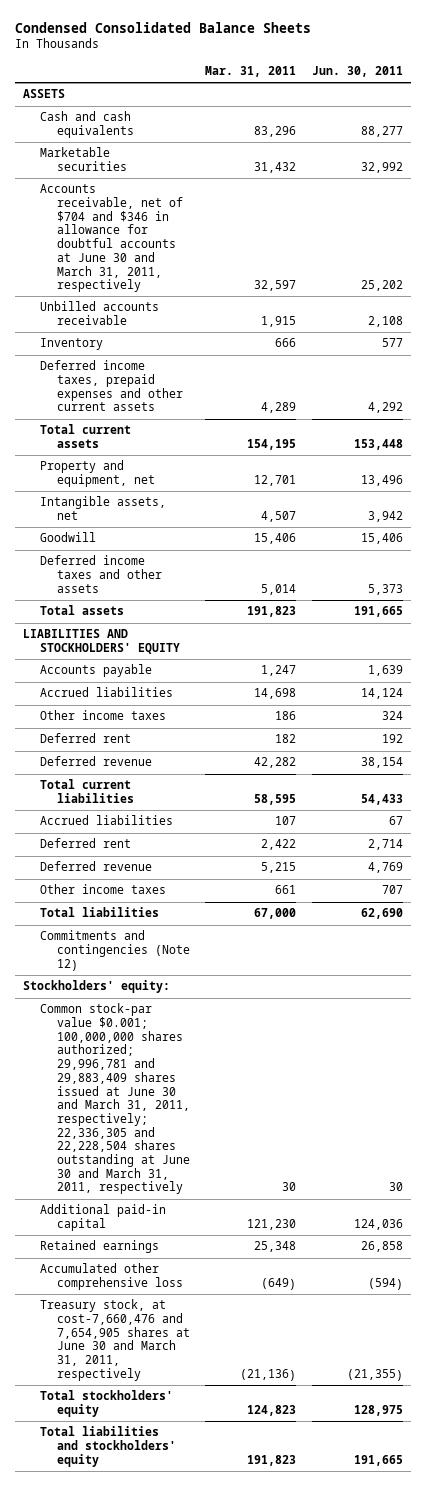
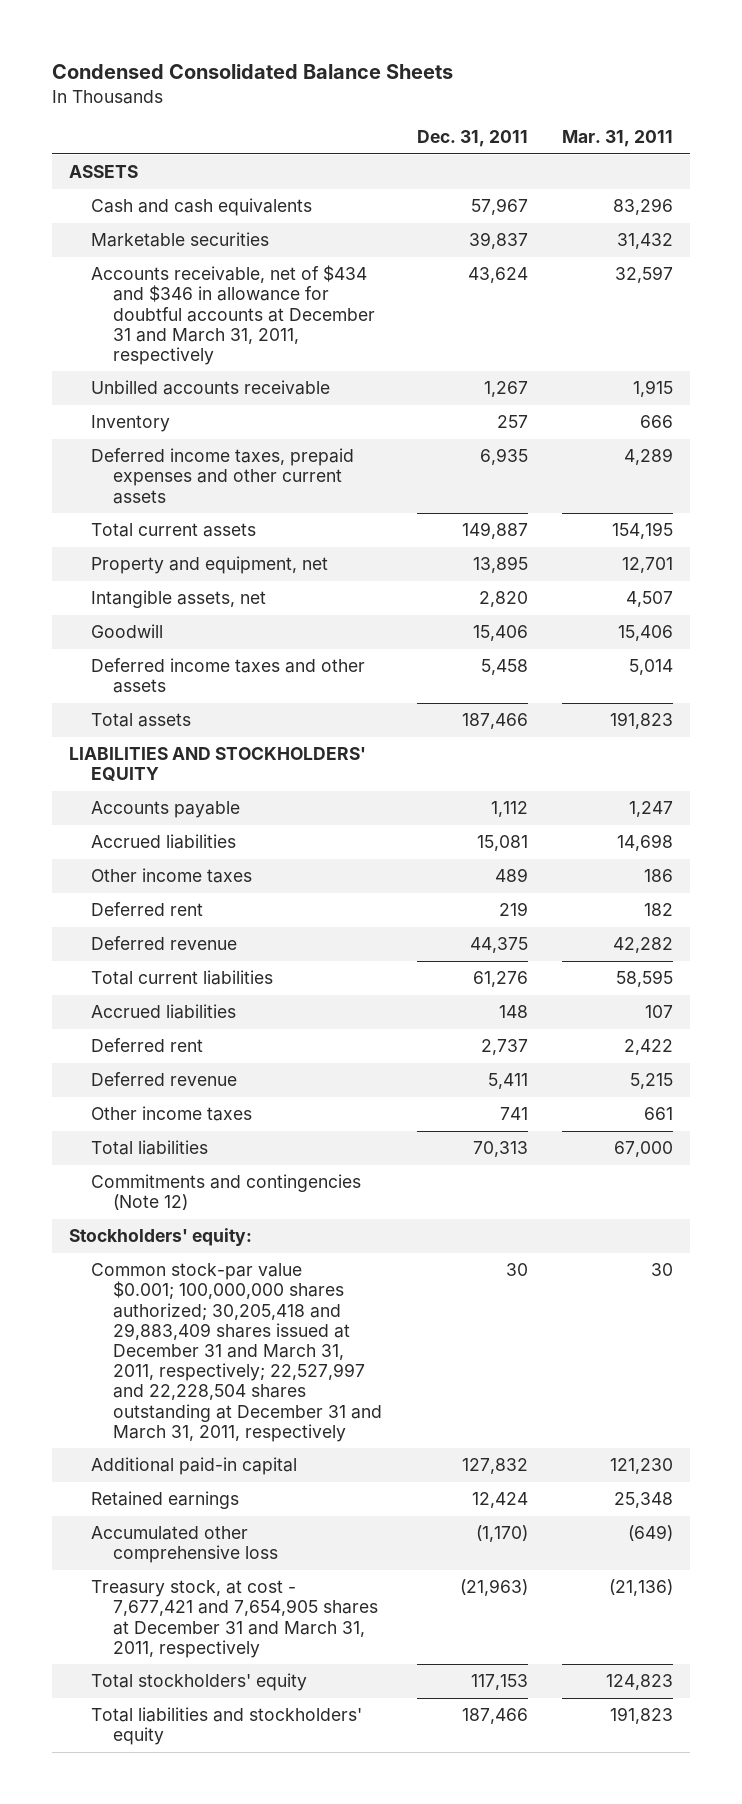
- | Mar. 31, 2011 | Jun. 30, 2011
+ | Dec. 31, 2011 | Mar. 31, 2011
- Accounts receivable, net of $704 and $346 in allowance for doubtful accounts at June 30 and March 31, 2011, respectively | 32,597 | 25,202
+ Accounts receivable, net of $434 and $346 in allowance for doubtful accounts at December 31 and March 31, 2011, respectively | 43,624 | 32,597
- Common stock-par value $0.001; 100,000,000 shares authorized; 29,996,781 and 29,883,409 shares issued at June 30 and March 31, 2011, respectively; 22,336,305 and 22,228,504 shares outstanding at June 30 and March 31, 2011, respectively | 30 | 30
+ Common stock-par value $0.001; 100,000,000 shares authorized; 30,205,418 and 29,883,409 shares issued at December 31 and March 31, 2011, respectively; 22,527,997 and 22,228,504 shares outstanding at December 31 and March 31, 2011, respectively | 30 | 30
- Treasury stock, at cost-7,660,476 and 7,654,905 shares at June 30 and March 31, 2011, respectively | (21,136) | (21,355)
+ Treasury stock, at cost - 7,677,421 and 7,654,905 shares at December 31 and March 31, 2011, respectively | (21,963) | (21,136)

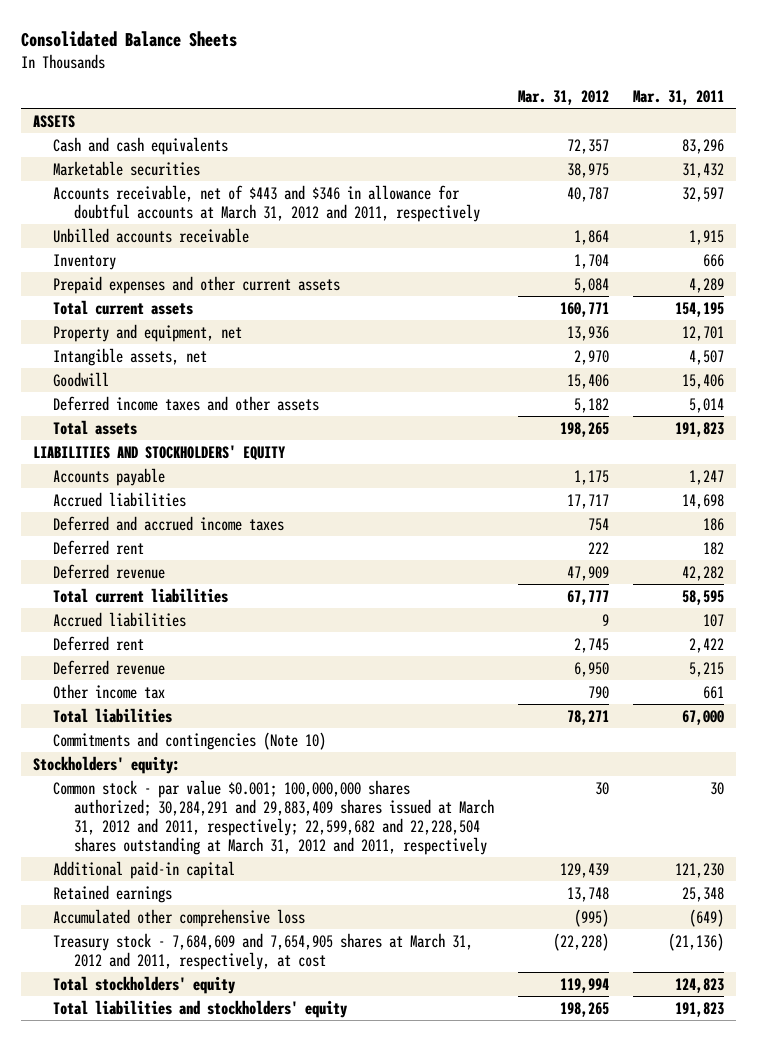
- Condensed Consolidated Balance Sheets
+ Consolidated Balance Sheets
- | Dec. 31, 2011 | Mar. 31, 2011
+ | Mar. 31, 2012 | Mar. 31, 2011
- Accounts receivable, net of $434 and $346 in allowance for doubtful accounts at December 31 and March 31, 2011, respectively | 43,624 | 32,597
+ Accounts receivable, net of $443 and $346 in allowance for doubtful accounts at March 31, 2012 and 2011, respectively | 40,787 | 32,597
- Deferred income taxes, prepaid expenses and other current assets | 6,935 | 4,289
+ Prepaid expenses and other current assets | 5,084 | 4,289
- Other income taxes | 489 | 186
+ Deferred and accrued income taxes | 754 | 186
- Other income taxes | 741 | 661
+ Other income tax | 790 | 661
- Commitments and contingencies (Note 12)
+ Commitments and contingencies (Note 10)
- Common stock-par value $0.001; 100,000,000 shares authorized; 30,205,418 and 29,883,409 shares issued at December 31 and March 31, 2011, respectively; 22,527,997 and 22,228,504 shares outstanding at December 31 and March 31, 2011, respectively | 30 | 30
+ Common stock - par value $0.001; 100,000,000 shares authorized; 30,284,291 and 29,883,409 shares issued at March 31, 2012 and 2011, respectively; 22,599,682 and 22,228,504 shares outstanding at March 31, 2012 and 2011, respectively | 30 | 30
- Treasury stock, at cost - 7,677,421 and 7,654,905 shares at December 31 and March 31, 2011, respectively | (21,963) | (21,136)
+ Treasury stock - 7,684,609 and 7,654,905 shares at March 31, 2012 and 2011, respectively, at cost | (22,228) | (21,136)

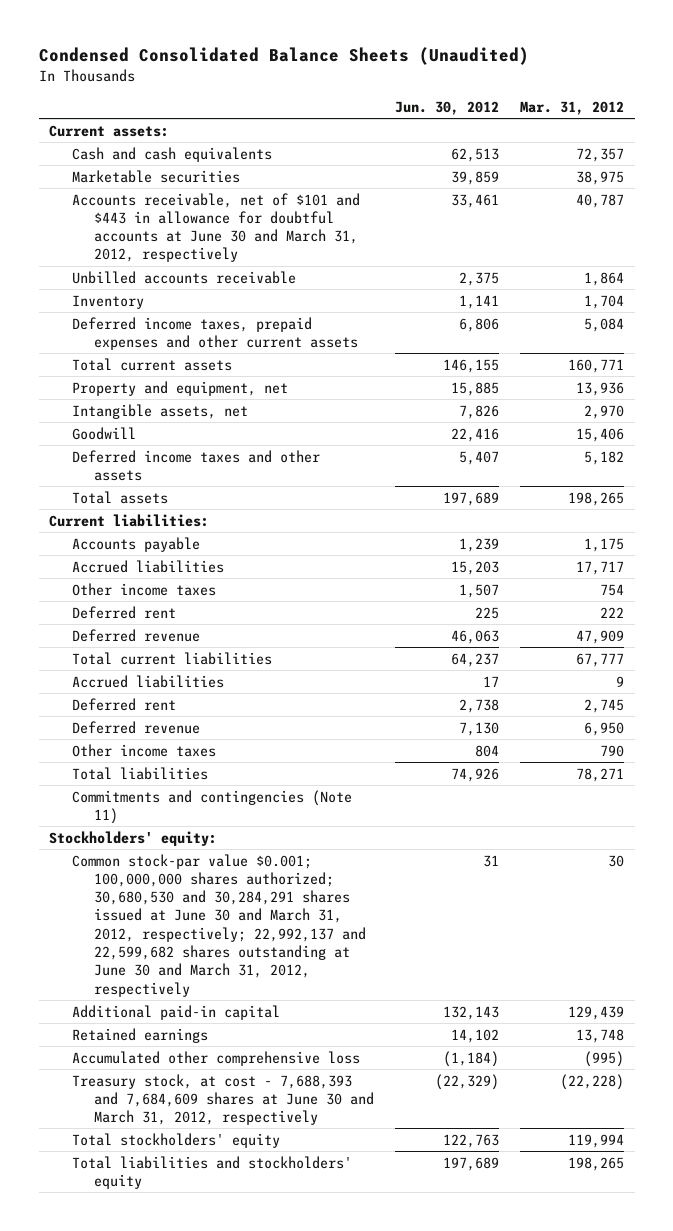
- Consolidated Balance Sheets
+ Condensed Consolidated Balance Sheets (Unaudited)
- | Mar. 31, 2012 | Mar. 31, 2011
+ | Jun. 30, 2012 | Mar. 31, 2012
- ASSETS
+ Current assets:
- Accounts receivable, net of $443 and $346 in allowance for doubtful accounts at March 31, 2012 and 2011, respectively | 40,787 | 32,597
+ Accounts receivable, net of $101 and $443 in allowance for doubtful accounts at June 30 and March 31, 2012, respectively | 33,461 | 40,787
- Prepaid expenses and other current assets | 5,084 | 4,289
+ Deferred income taxes, prepaid expenses and other current assets | 6,806 | 5,084
- LIABILITIES AND STOCKHOLDERS' EQUITY
+ Current liabilities:
- Deferred and accrued income taxes | 754 | 186
+ Other income taxes | 1,507 | 754
- Other income tax | 790 | 661
+ Other income taxes | 804 | 790
- Commitments and contingencies (Note 10)
+ Commitments and contingencies (Note 11)
- Common stock - par value $0.001; 100,000,000 shares authorized; 30,284,291 and 29,883,409 shares issued at March 31, 2012 and 2011, respectively; 22,599,682 and 22,228,504 shares outstanding at March 31, 2012 and 2011, respectively | 30 | 30
+ Common stock-par value $0.001; 100,000,000 shares authorized; 30,680,530 and 30,284,291 shares issued at June 30 and March 31, 2012, respectively; 22,992,137 and 22,599,682 shares outstanding at June 30 and March 31, 2012, respectively | 31 | 30
- Treasury stock - 7,684,609 and 7,654,905 shares at March 31, 2012 and 2011, respectively, at cost | (22,228) | (21,136)
+ Treasury stock, at cost - 7,688,393 and 7,684,609 shares at June 30 and March 31, 2012, respectively | (22,329) | (22,228)

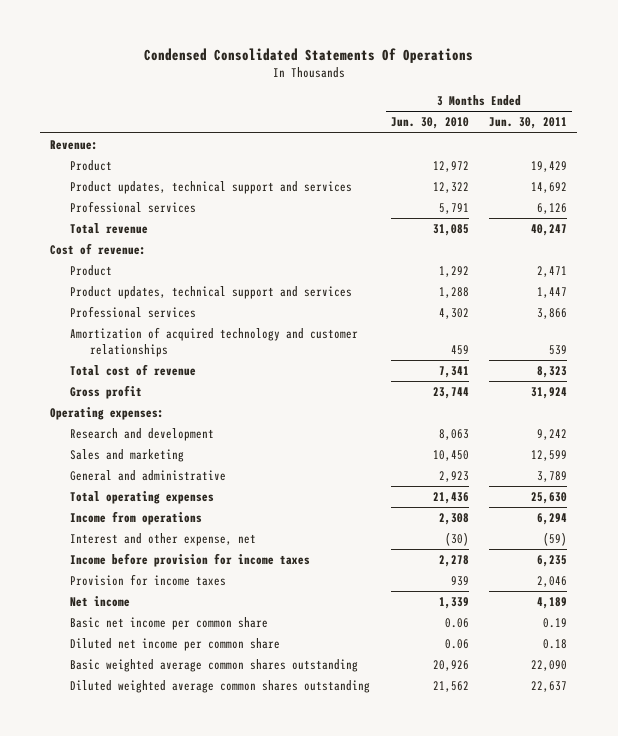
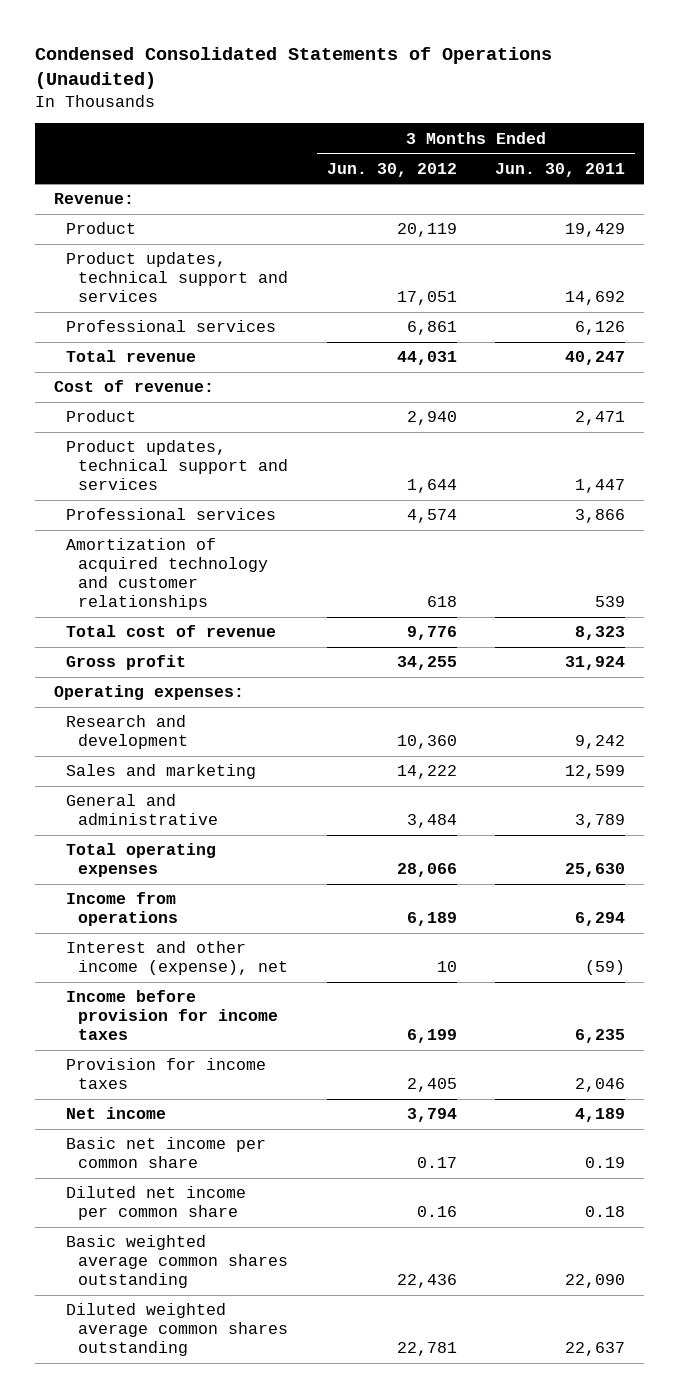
- Condensed Consolidated Statements Of Operations
+ Condensed Consolidated Statements of Operations (Unaudited)
- | 3 Months Ended Jun. 30, 2010 | 3 Months Ended Jun. 30, 2011
+ | 3 Months Ended Jun. 30, 2012 | 3 Months Ended Jun. 30, 2011
- Interest and other expense, net | (30) | (59)
+ Interest and other income (expense), net | 10 | (59)

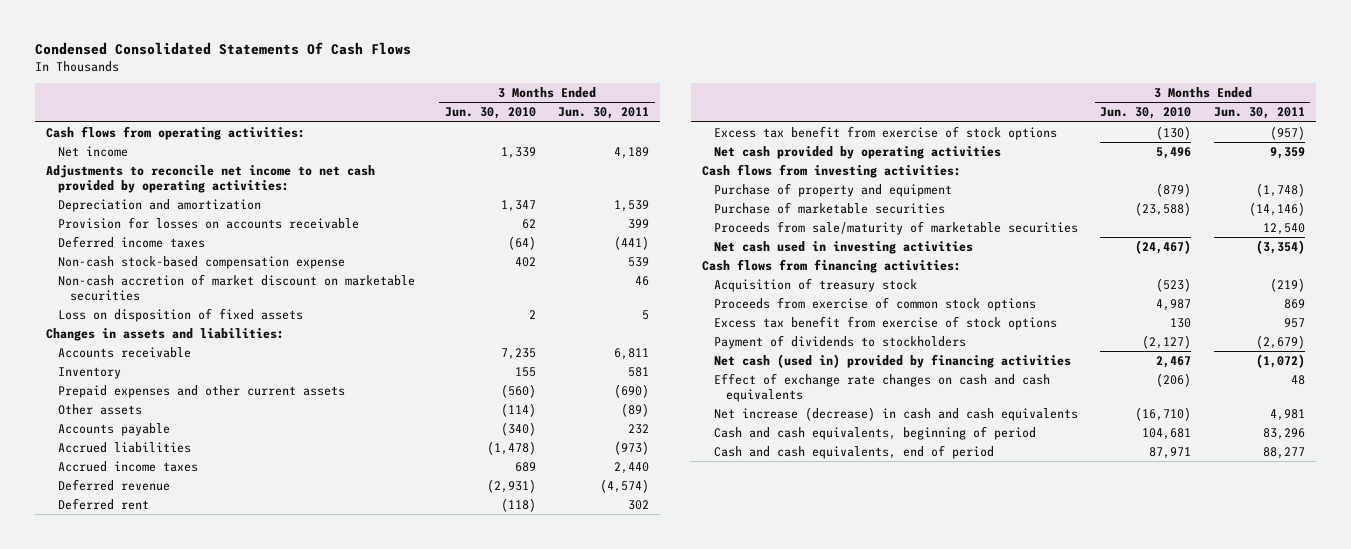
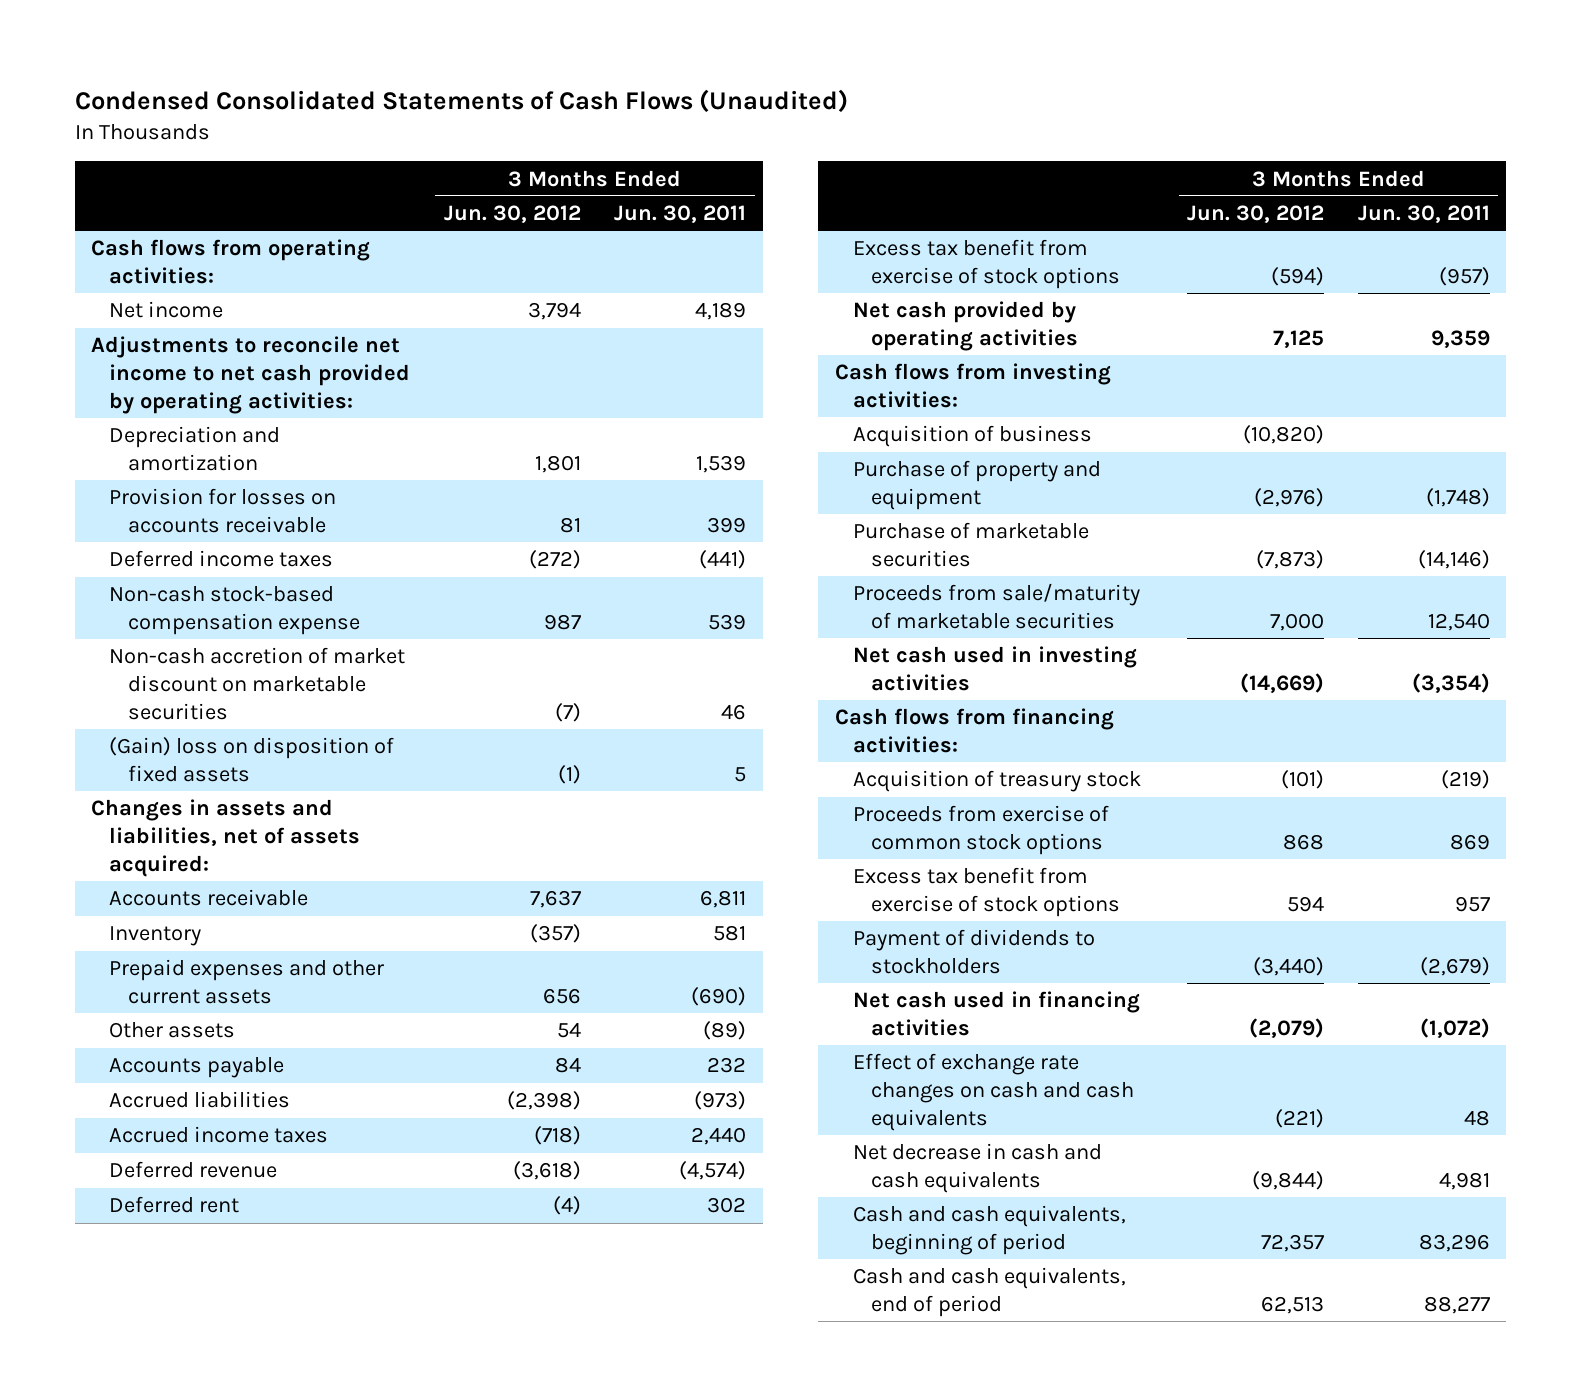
- Condensed Consolidated Statements Of Cash Flows
+ Condensed Consolidated Statements of Cash Flows (Unaudited)
- | 3 Months Ended Jun. 30, 2010 | 3 Months Ended Jun. 30, 2011
+ | 3 Months Ended Jun. 30, 2012 | 3 Months Ended Jun. 30, 2011
- Loss on disposition of fixed assets | 2 | 5
- Changes in assets and liabilities:
+ (Gain) loss on disposition of fixed assets | (1) | 5
+ Changes in assets and liabilities, net of assets acquired:
+ Acquisition of business | (10,820) |
- Net cash (used in) provided by financing activities | 2,467 | (1,072)
+ Net cash used in financing activities | (2,079) | (1,072)
- Net increase (decrease) in cash and cash equivalents | (16,710) | 4,981
+ Net decrease in cash and cash equivalents | (9,844) | 4,981

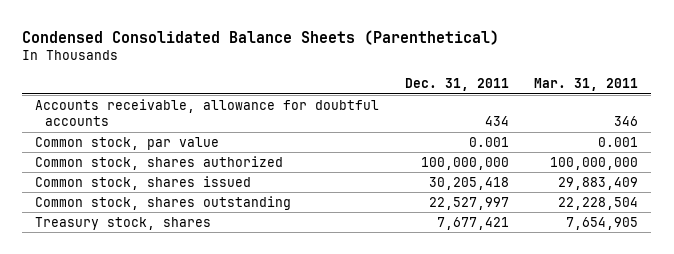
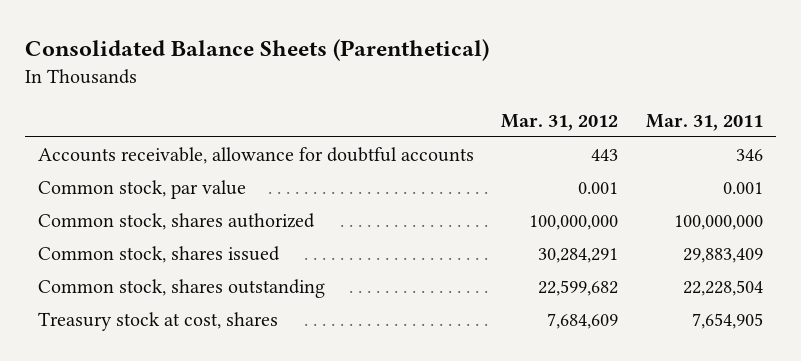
- Condensed Consolidated Balance Sheets (Parenthetical)
+ Consolidated Balance Sheets (Parenthetical)
- | Dec. 31, 2011 | Mar. 31, 2011
+ | Mar. 31, 2012 | Mar. 31, 2011
- Treasury stock, shares | 7,677,421 | 7,654,905
+ Treasury stock at cost, shares | 7,684,609 | 7,654,905

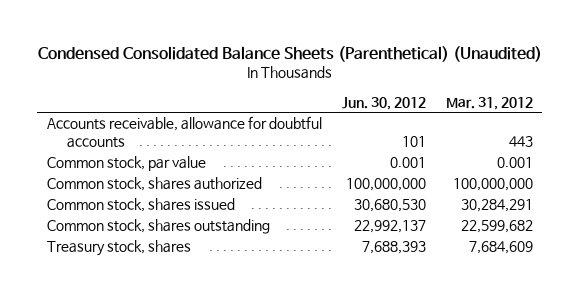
- Consolidated Balance Sheets (Parenthetical)
+ Condensed Consolidated Balance Sheets (Parenthetical) (Unaudited)
- | Mar. 31, 2012 | Mar. 31, 2011
+ | Jun. 30, 2012 | Mar. 31, 2012
- Treasury stock at cost, shares | 7,684,609 | 7,654,905
+ Treasury stock, shares | 7,688,393 | 7,684,609

